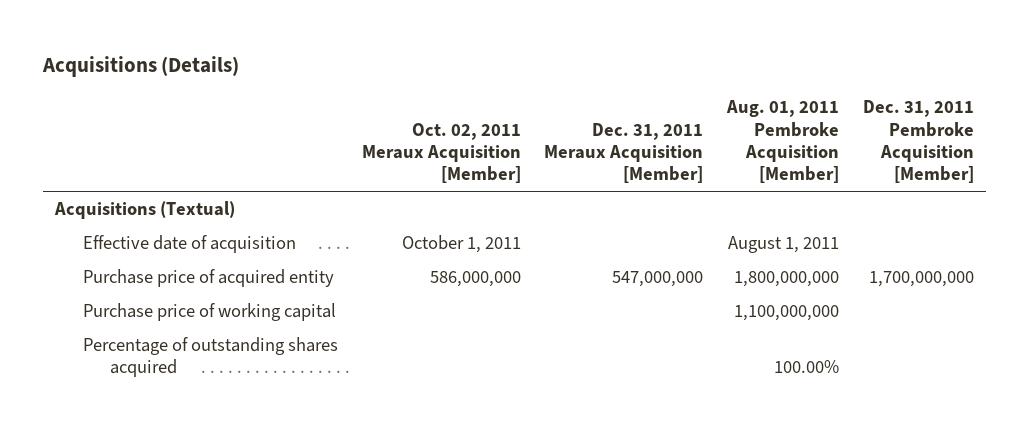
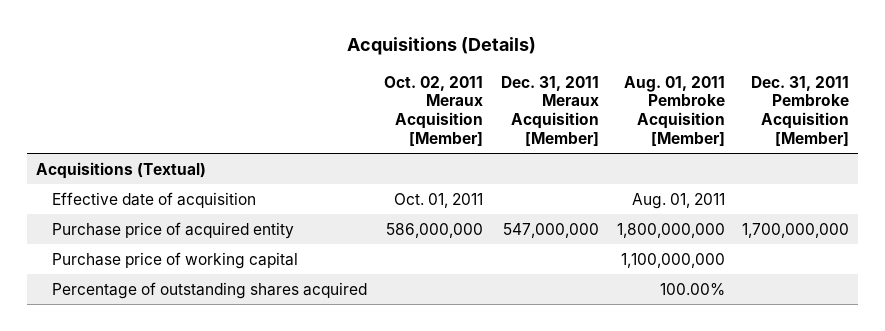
- Effective date of acquisition | October 1, 2011 | | August 1, 2011 |
+ Effective date of acquisition | Oct. 01, 2011 | | Aug. 01, 2011 |

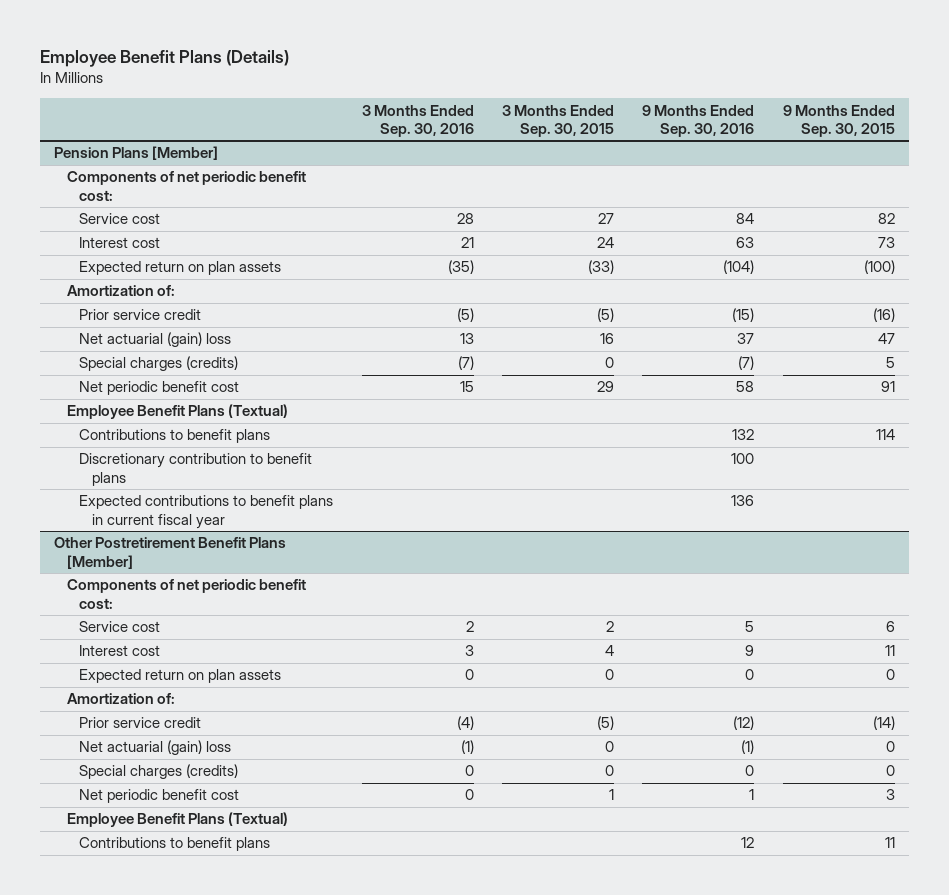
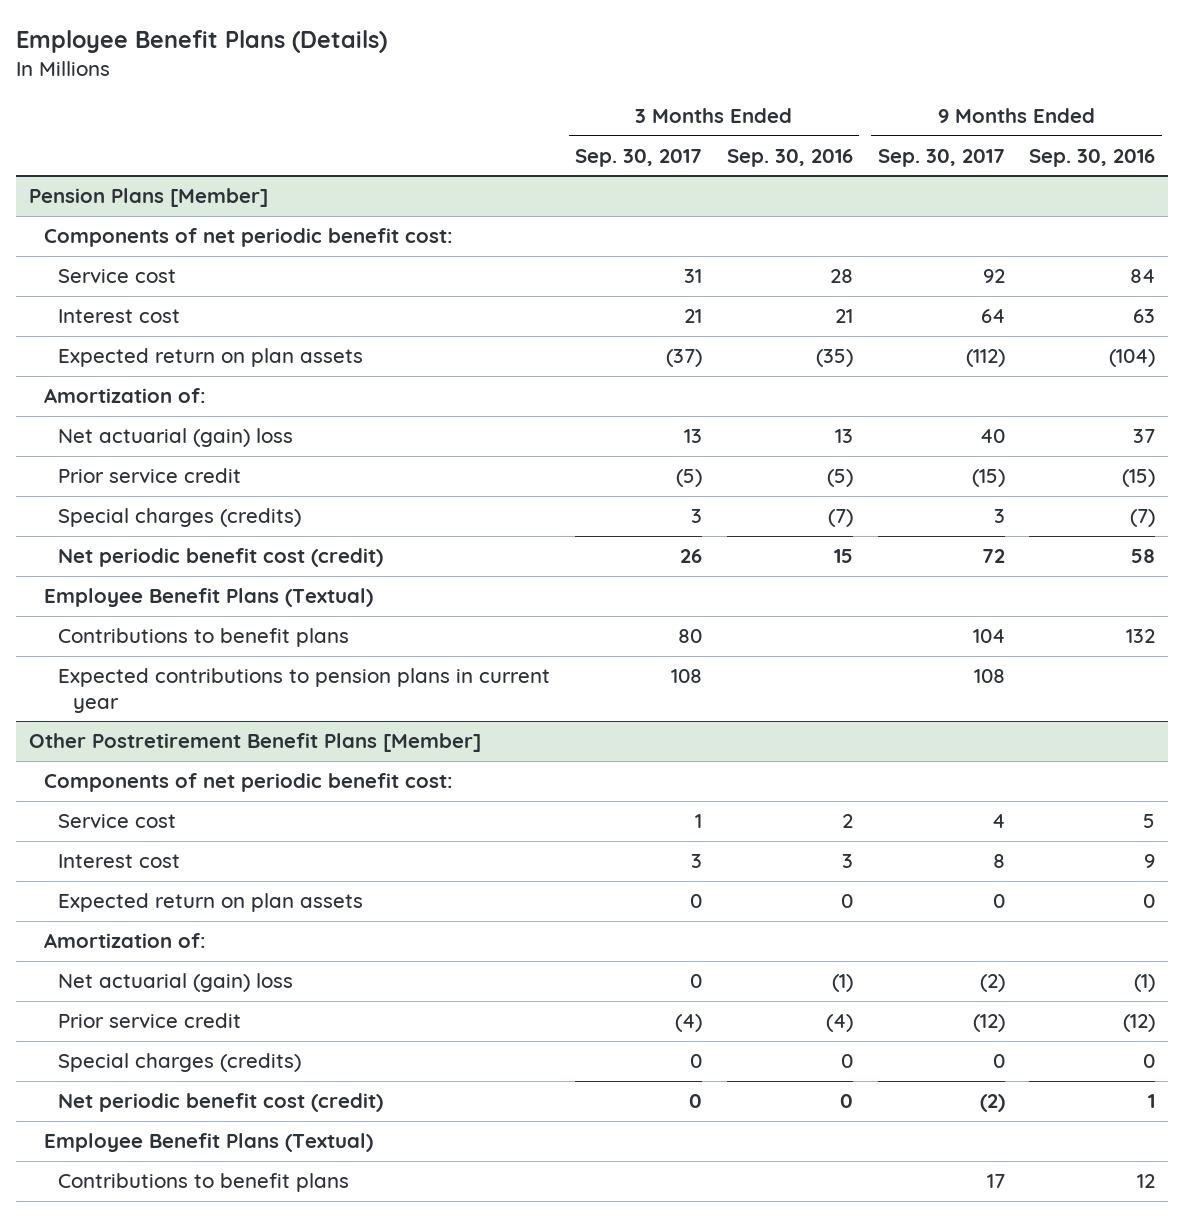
- | 3 Months Ended Sep. 30, 2016 | 3 Months Ended Sep. 30, 2015 | 9 Months Ended Sep. 30, 2016 | 9 Months Ended Sep. 30, 2015
+ | 3 Months Ended Sep. 30, 2017 | 3 Months Ended Sep. 30, 2016 | 9 Months Ended Sep. 30, 2017 | 9 Months Ended Sep. 30, 2016
@ Pension Plans [Member]
moved down: Prior service credit | (5) | (5) | (15) | (15)
- Net periodic benefit cost | 15 | 29 | 58 | 91
+ Net periodic benefit cost (credit) | 26 | 15 | 72 | 58
- Discretionary contribution to benefit plans | | | 100 |
- Expected contributions to benefit plans in current fiscal year | | | 136 |
+ Expected contributions to pension plans in current year | 108 | | 108 |
@ Other Postretirement Benefit Plans [Member]
moved down: Prior service credit | (4) | (4) | (12) | (12)
- Net periodic benefit cost | 0 | 1 | 1 | 3
+ Net periodic benefit cost (credit) | 0 | 0 | (2) | 1

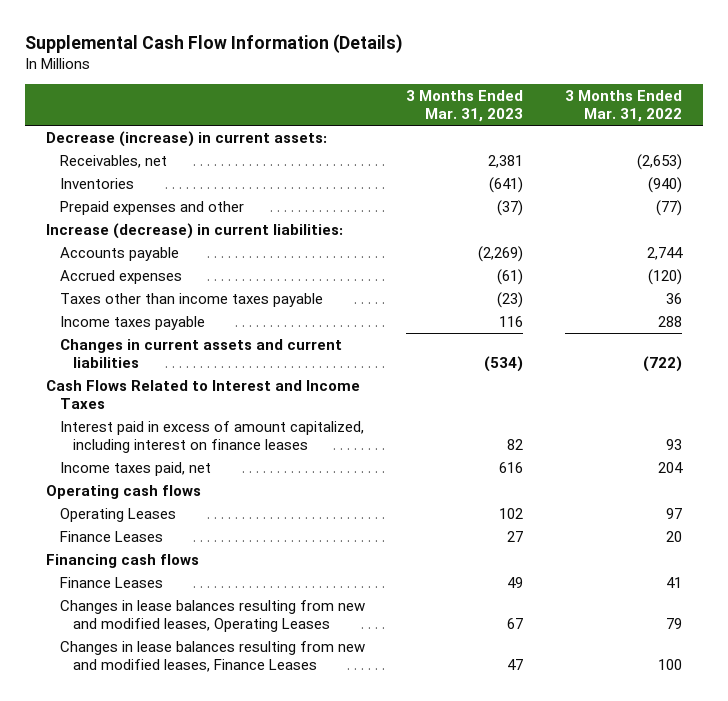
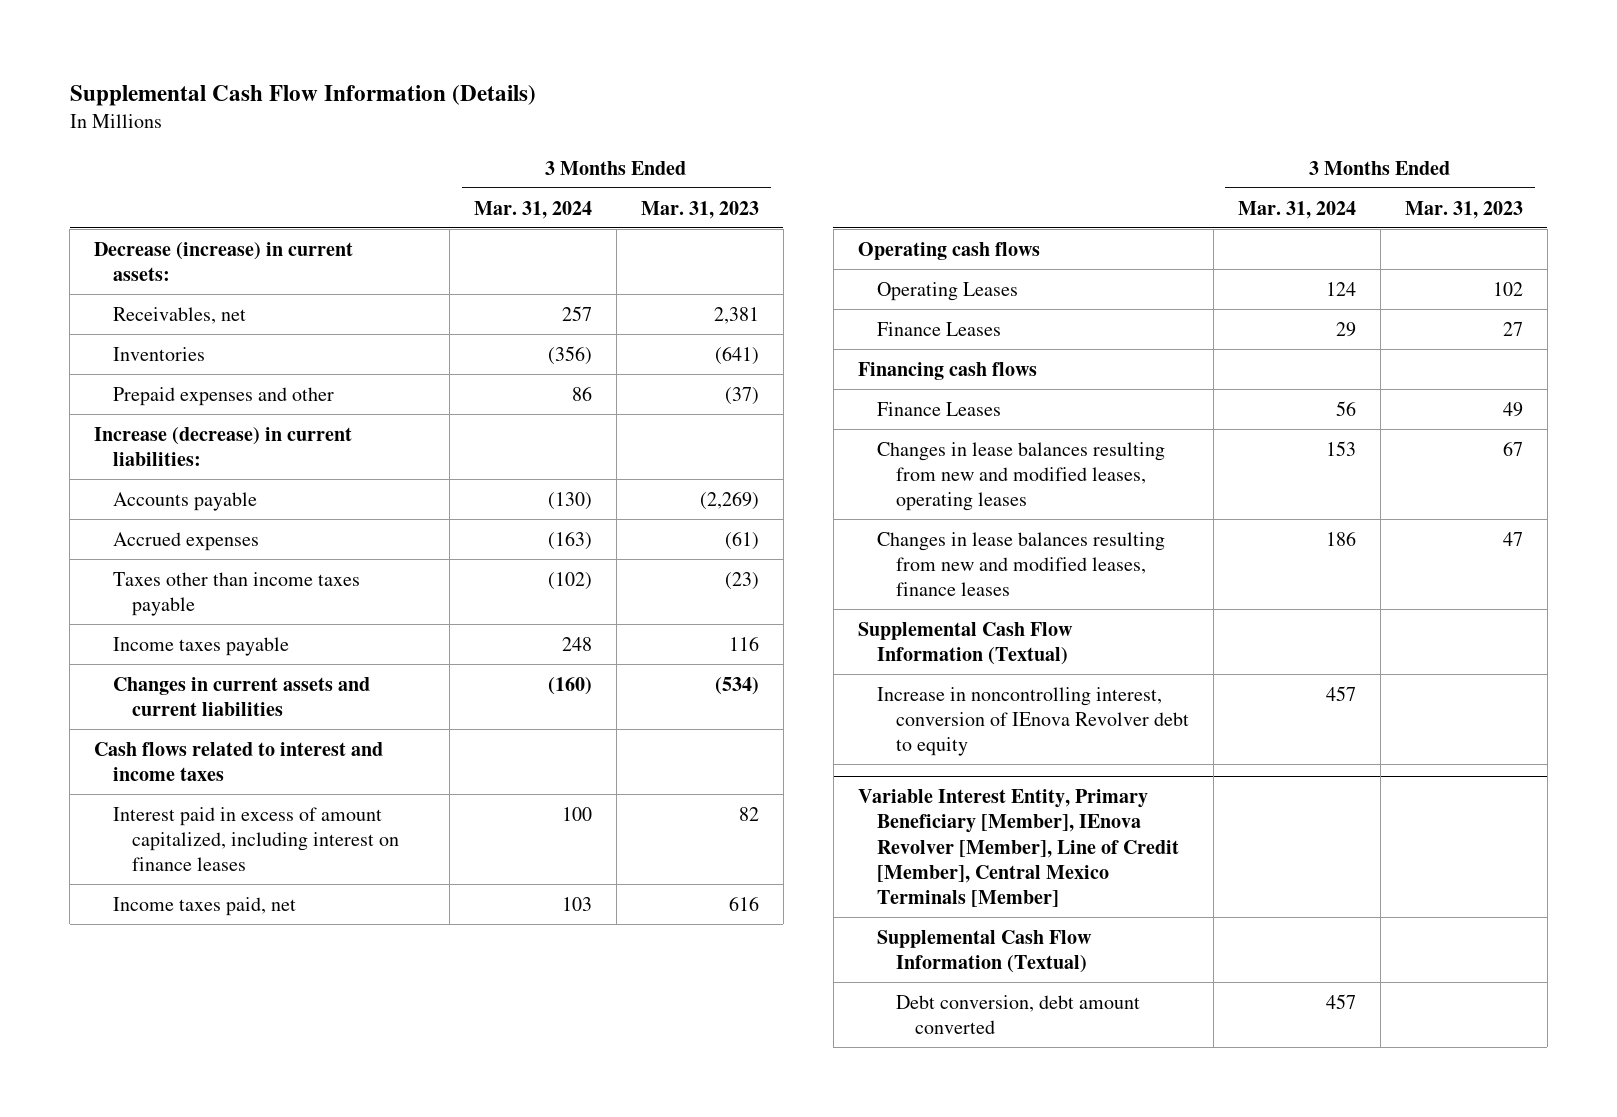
- | 3 Months Ended Mar. 31, 2023 | 3 Months Ended Mar. 31, 2022
+ | 3 Months Ended Mar. 31, 2024 | 3 Months Ended Mar. 31, 2023
- Cash Flows Related to Interest and Income Taxes
+ Cash flows related to interest and income taxes
- Changes in lease balances resulting from new and modified leases, Operating Leases | 67 | 79
- Changes in lease balances resulting from new and modified leases, Finance Leases | 47 | 100
+ Changes in lease balances resulting from new and modified leases, operating leases | 153 | 67
+ Changes in lease balances resulting from new and modified leases, finance leases | 186 | 47
+ Supplemental Cash Flow Information (Textual)
+ Increase in noncontrolling interest, conversion of IEnova Revolver debt to equity | 457 |
+ Variable Interest Entity, Primary Beneficiary [Member], IEnova Revolver [Member], Line of Credit [Member], Central Mexico Terminals [Member]
+ Supplemental Cash Flow Information (Textual)
+ Debt conversion, debt amount converted | 457 |

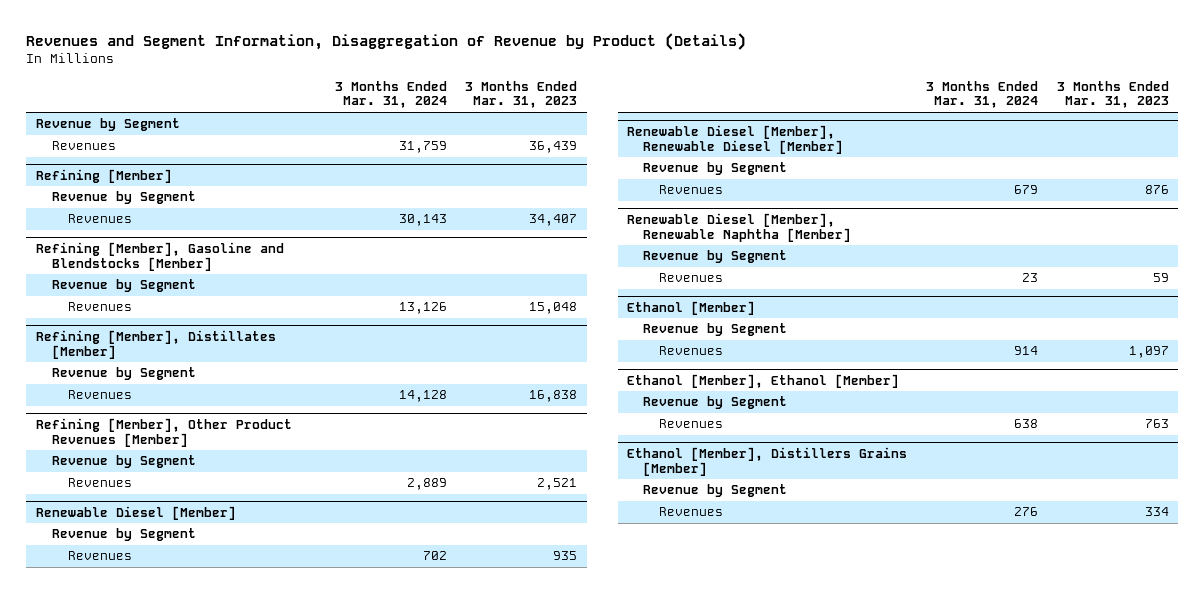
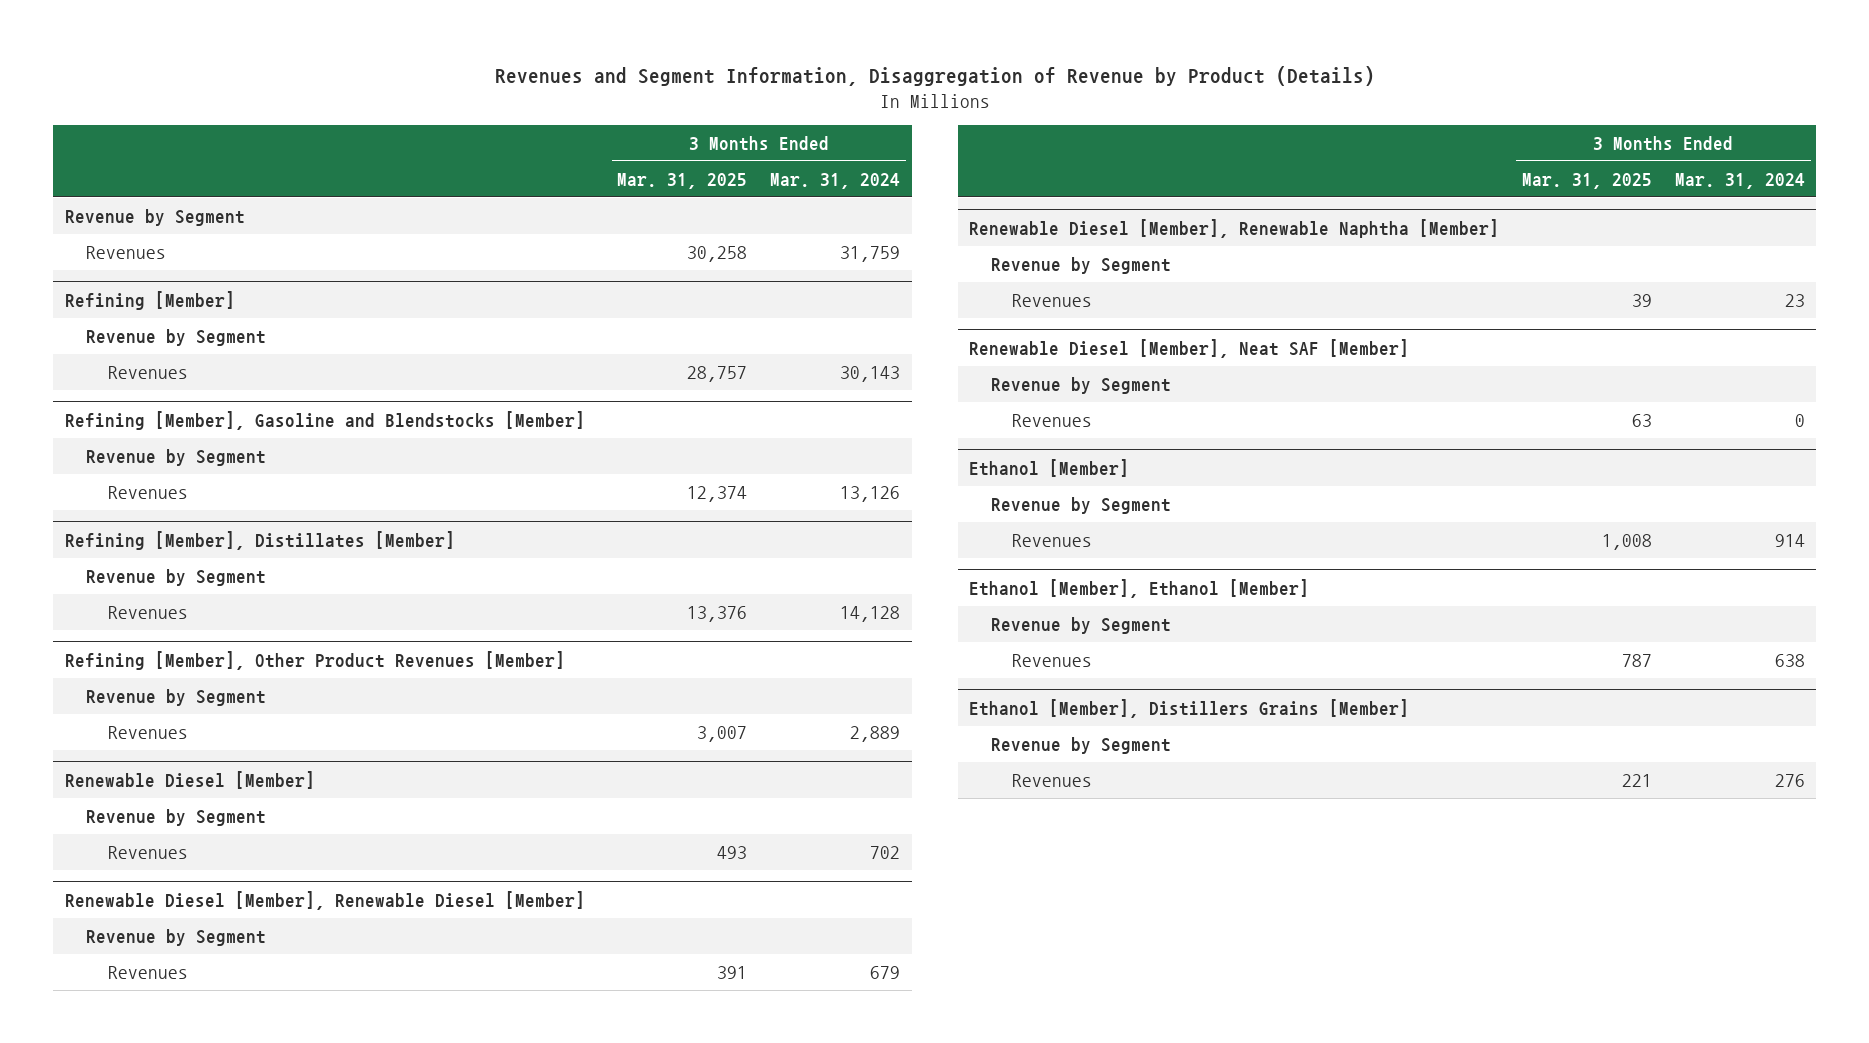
- | 3 Months Ended Mar. 31, 2024 | 3 Months Ended Mar. 31, 2023
+ | 3 Months Ended Mar. 31, 2025 | 3 Months Ended Mar. 31, 2024
+ Renewable Diesel [Member], Neat SAF [Member]
+ Revenue by Segment
+ Revenues | 63 | 0

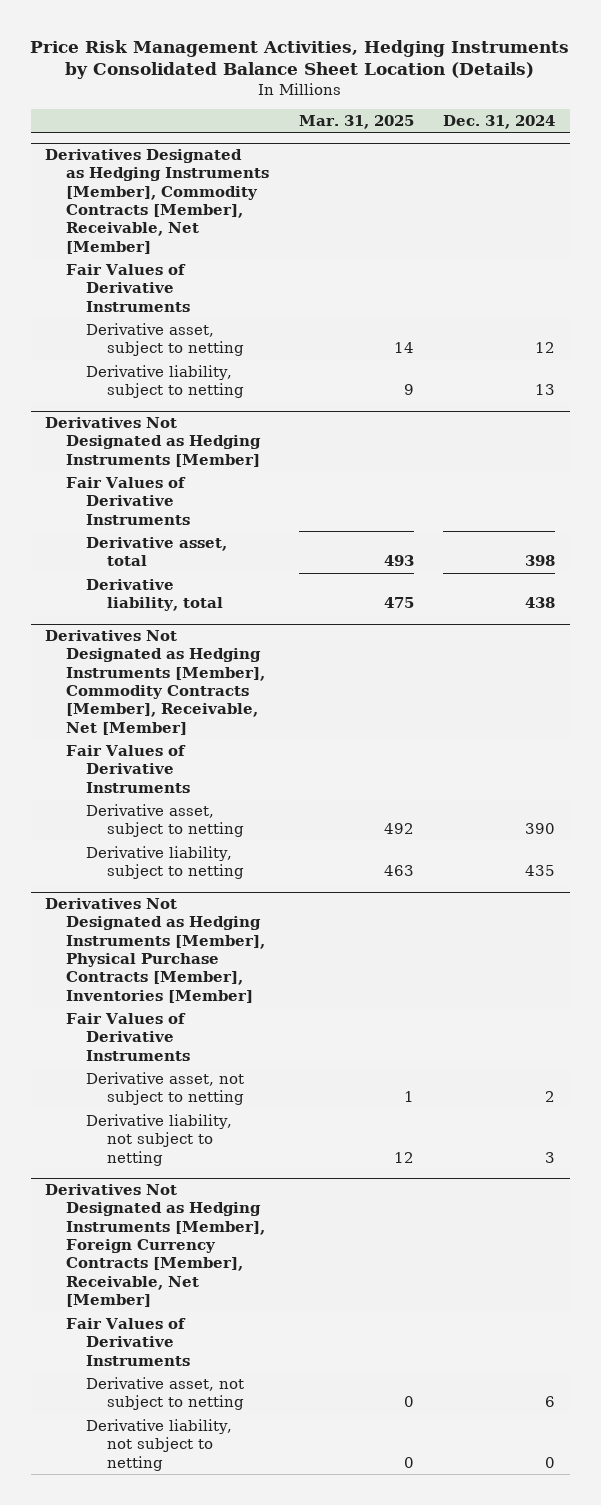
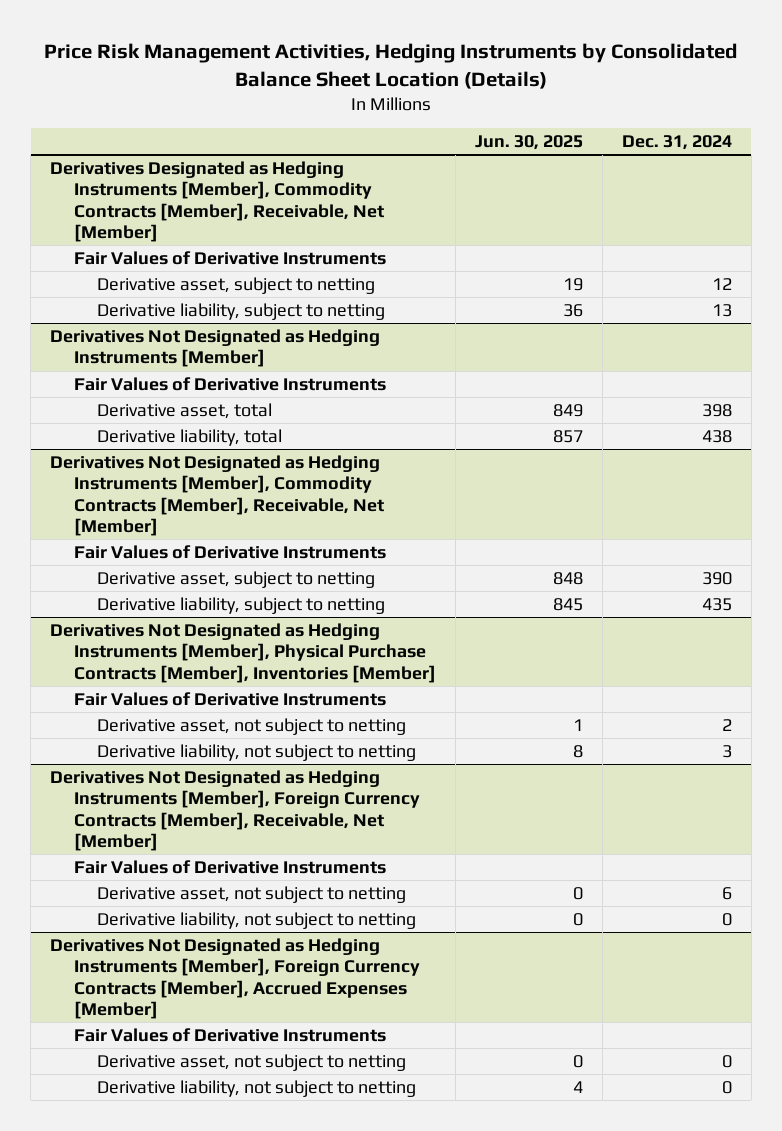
- | Mar. 31, 2025 | Dec. 31, 2024
+ | Jun. 30, 2025 | Dec. 31, 2024
+ Derivatives Not Designated as Hedging Instruments [Member], Foreign Currency Contracts [Member], Accrued Expenses [Member]
+ Fair Values of Derivative Instruments
+ Derivative asset, not subject to netting | 0 | 0
+ Derivative liability, not subject to netting | 4 | 0

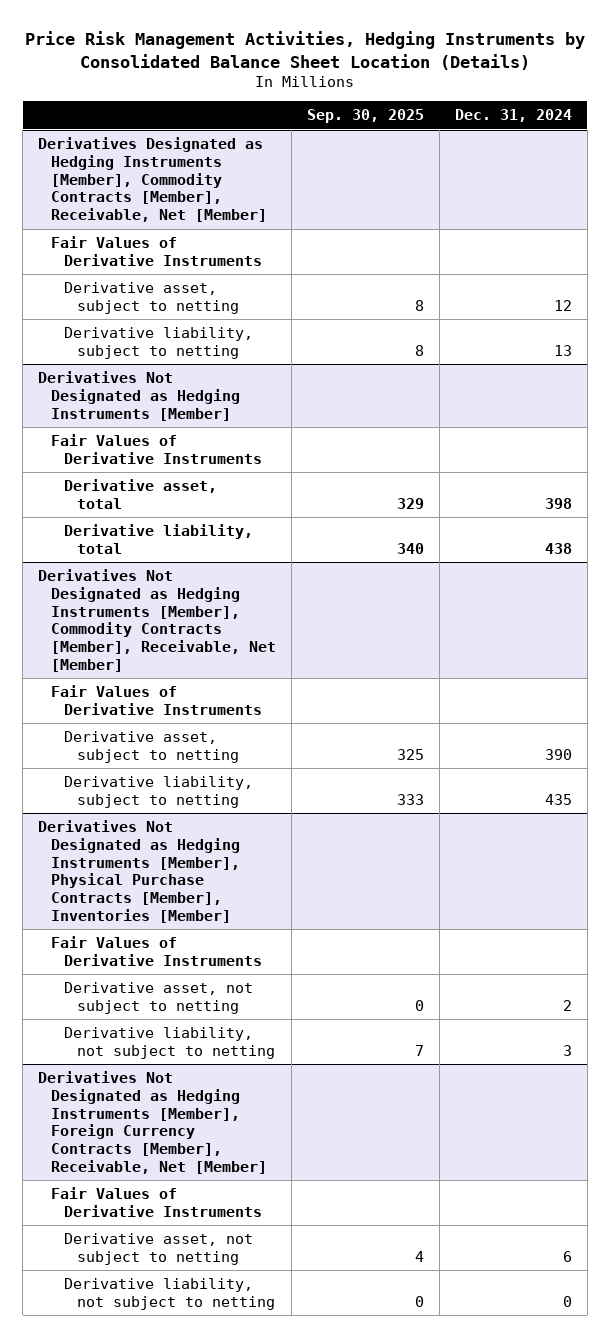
- | Jun. 30, 2025 | Dec. 31, 2024
+ | Sep. 30, 2025 | Dec. 31, 2024
- Derivatives Not Designated as Hedging Instruments [Member], Foreign Currency Contracts [Member], Accrued Expenses [Member]
- Fair Values of Derivative Instruments
- Derivative asset, not subject to netting | 0 | 0
- Derivative liability, not subject to netting | 4 | 0

